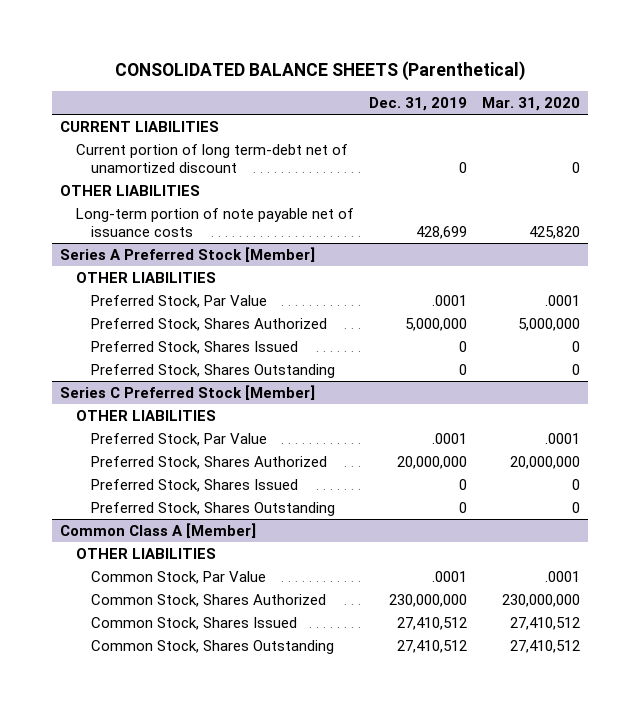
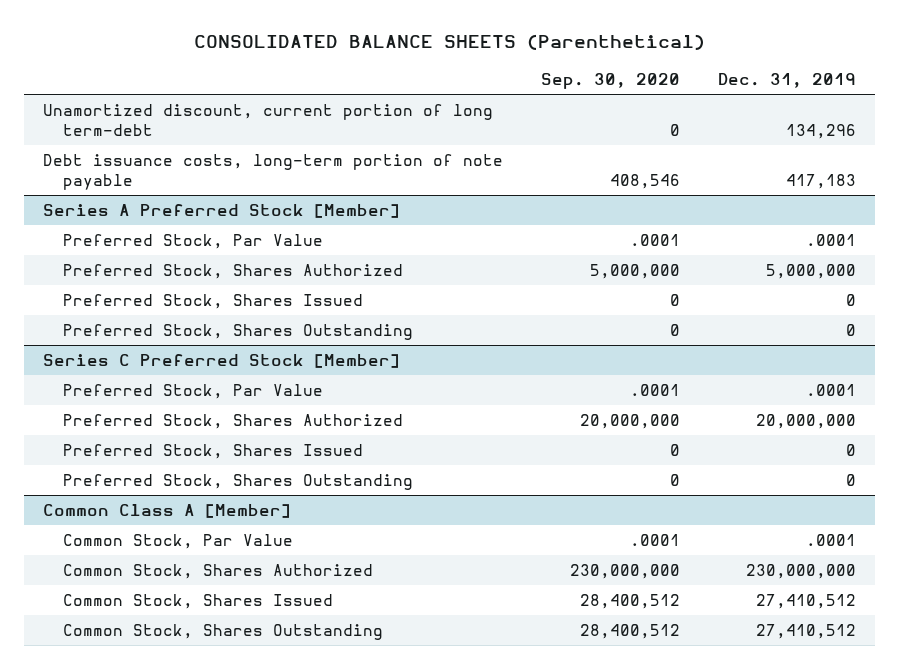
- | Dec. 31, 2019 | Mar. 31, 2020
+ | Sep. 30, 2020 | Dec. 31, 2019
- CURRENT LIABILITIES
- Current portion of long term-debt net of unamortized discount | 0 | 0
- OTHER LIABILITIES
- Long-term portion of note payable net of issuance costs | 428,699 | 425,820
+ Unamortized discount, current portion of long term-debt | 0 | 134,296
+ Debt issuance costs, long-term portion of note payable | 408,546 | 417,183
@ Series A Preferred Stock [Member]
- OTHER LIABILITIES
@ Series C Preferred Stock [Member]
- OTHER LIABILITIES
@ Common Class A [Member]
- OTHER LIABILITIES

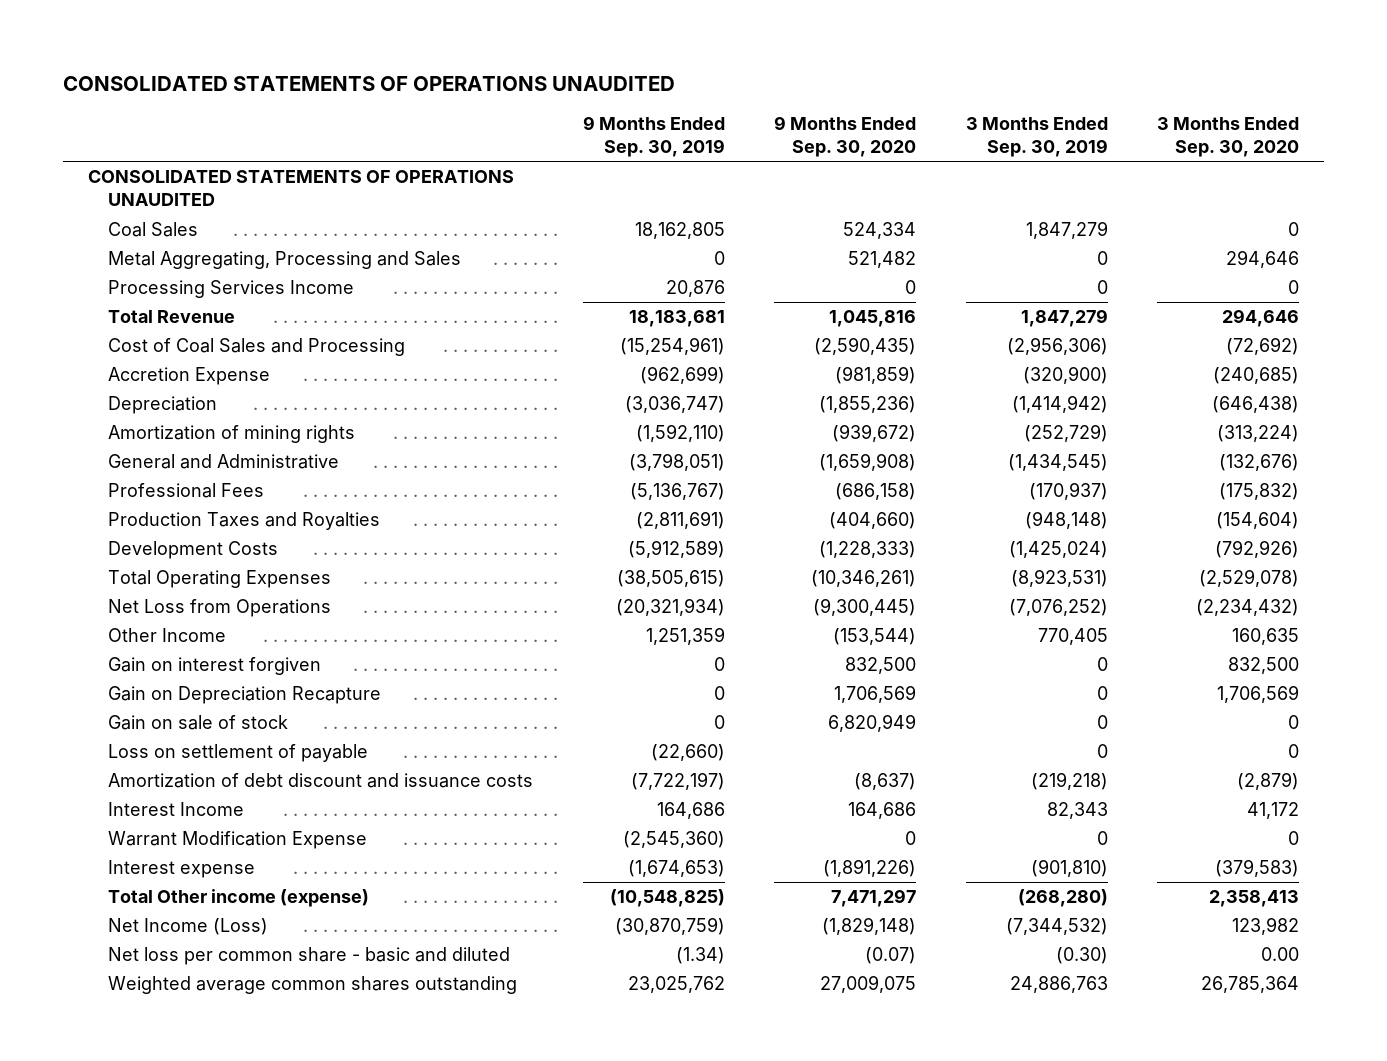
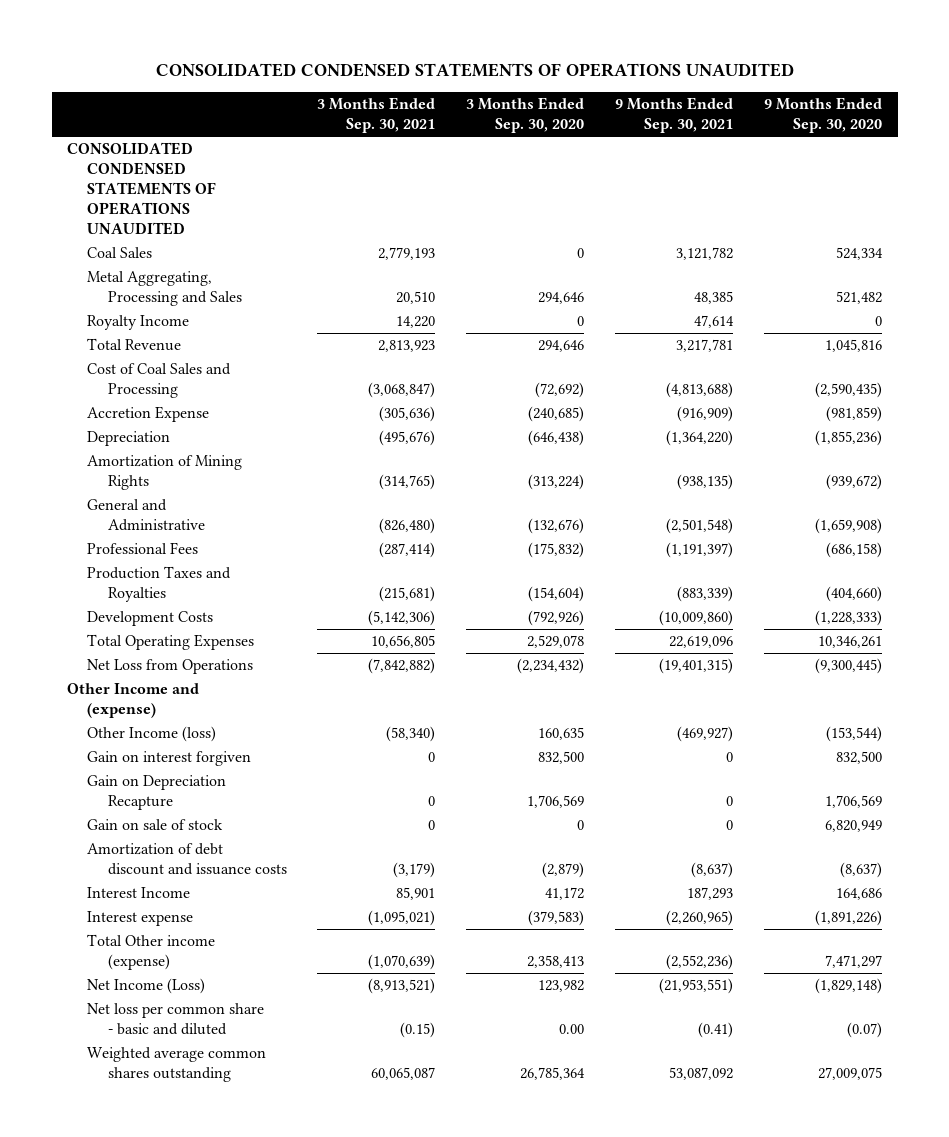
- CONSOLIDATED STATEMENTS OF OPERATIONS UNAUDITED
+ CONSOLIDATED CONDENSED STATEMENTS OF OPERATIONS UNAUDITED
- | 9 Months Ended Sep. 30, 2019 | 9 Months Ended Sep. 30, 2020 | 3 Months Ended Sep. 30, 2019 | 3 Months Ended Sep. 30, 2020
+ | 3 Months Ended Sep. 30, 2021 | 3 Months Ended Sep. 30, 2020 | 9 Months Ended Sep. 30, 2021 | 9 Months Ended Sep. 30, 2020
- CONSOLIDATED STATEMENTS OF OPERATIONS UNAUDITED
+ CONSOLIDATED CONDENSED STATEMENTS OF OPERATIONS UNAUDITED
- Processing Services Income | 20,876 | 0 | 0 | 0
+ Royalty Income | 14,220 | 0 | 47,614 | 0
- Amortization of mining rights | (1,592,110) | (939,672) | (252,729) | (313,224)
+ Amortization of Mining Rights | (314,765) | (313,224) | (938,135) | (939,672)
- Total Operating Expenses | (38,505,615) | (10,346,261) | (8,923,531) | (2,529,078)
+ Total Operating Expenses | 10,656,805 | 2,529,078 | 22,619,096 | 10,346,261
- Other Income | 1,251,359 | (153,544) | 770,405 | 160,635
+ Other Income and (expense)
+ Other Income (loss) | (58,340) | 160,635 | (469,927) | (153,544)
- Loss on settlement of payable | (22,660) | | 0 | 0
- Warrant Modification Expense | (2,545,360) | 0 | 0 | 0

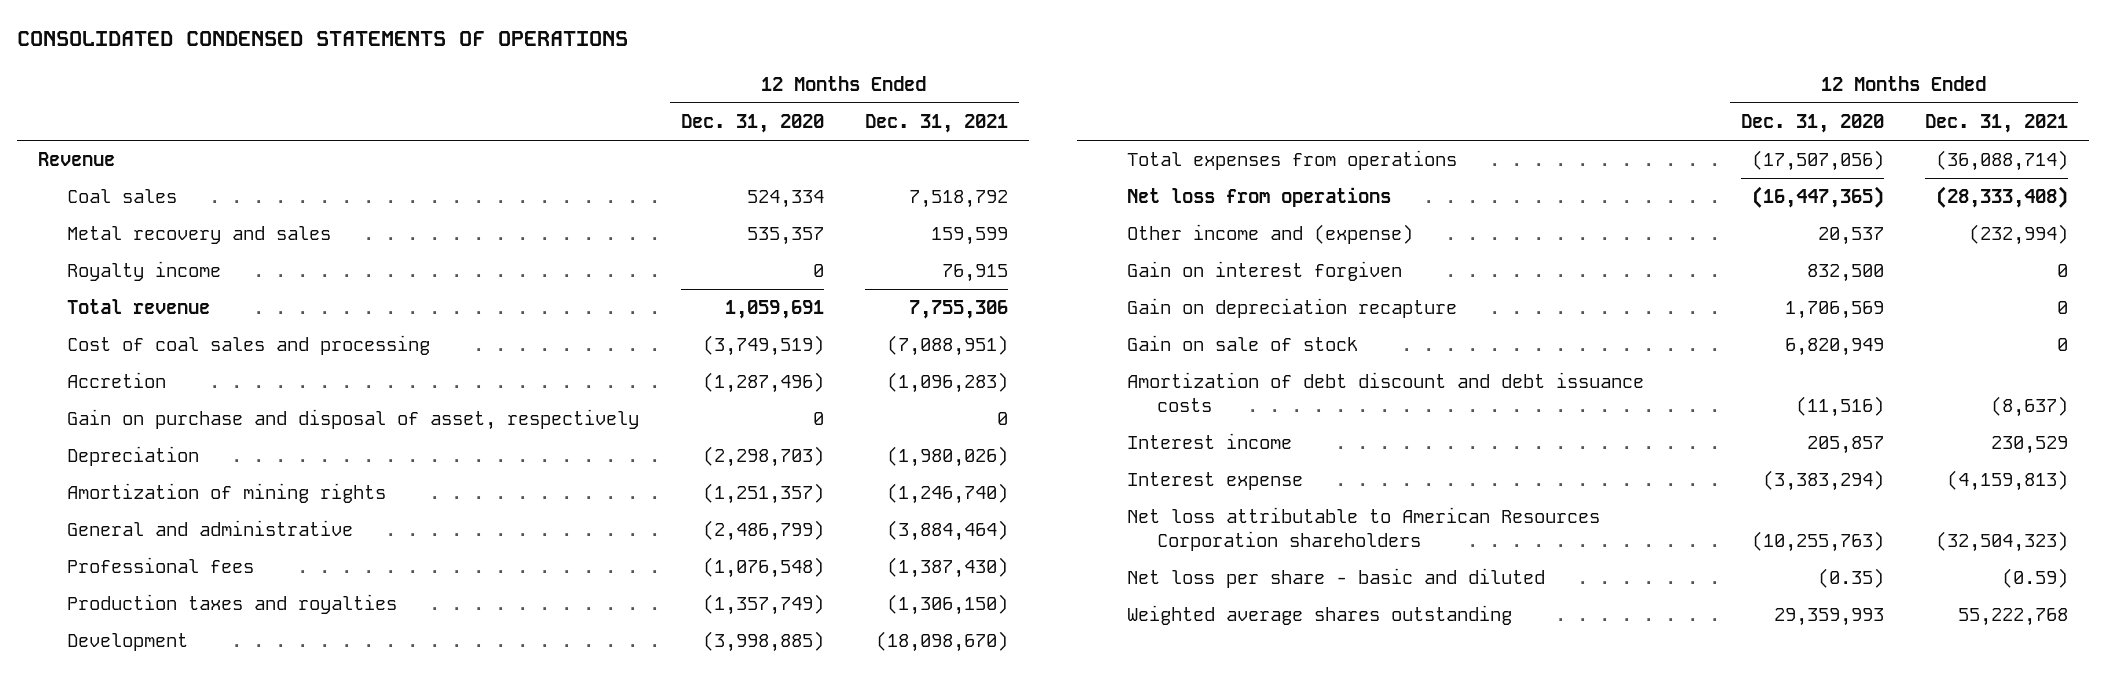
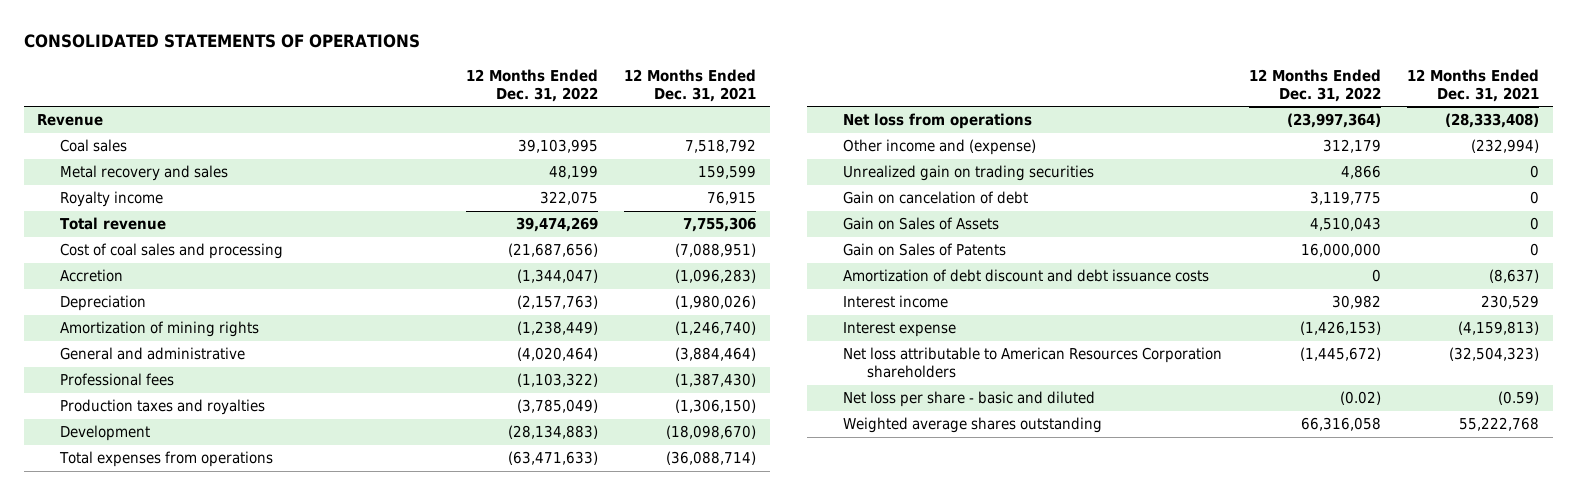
- CONSOLIDATED CONDENSED STATEMENTS OF OPERATIONS
+ CONSOLIDATED STATEMENTS OF OPERATIONS
- | 12 Months Ended Dec. 31, 2020 | 12 Months Ended Dec. 31, 2021
+ | 12 Months Ended Dec. 31, 2022 | 12 Months Ended Dec. 31, 2021
- Gain on purchase and disposal of asset, respectively | 0 | 0
- Gain on interest forgiven | 832,500 | 0
- Gain on depreciation recapture | 1,706,569 | 0
- Gain on sale of stock | 6,820,949 | 0
+ Unrealized gain on trading securities | 4,866 | 0
+ Gain on cancelation of debt | 3,119,775 | 0
+ Gain on Sales of Assets | 4,510,043 | 0
+ Gain on Sales of Patents | 16,000,000 | 0

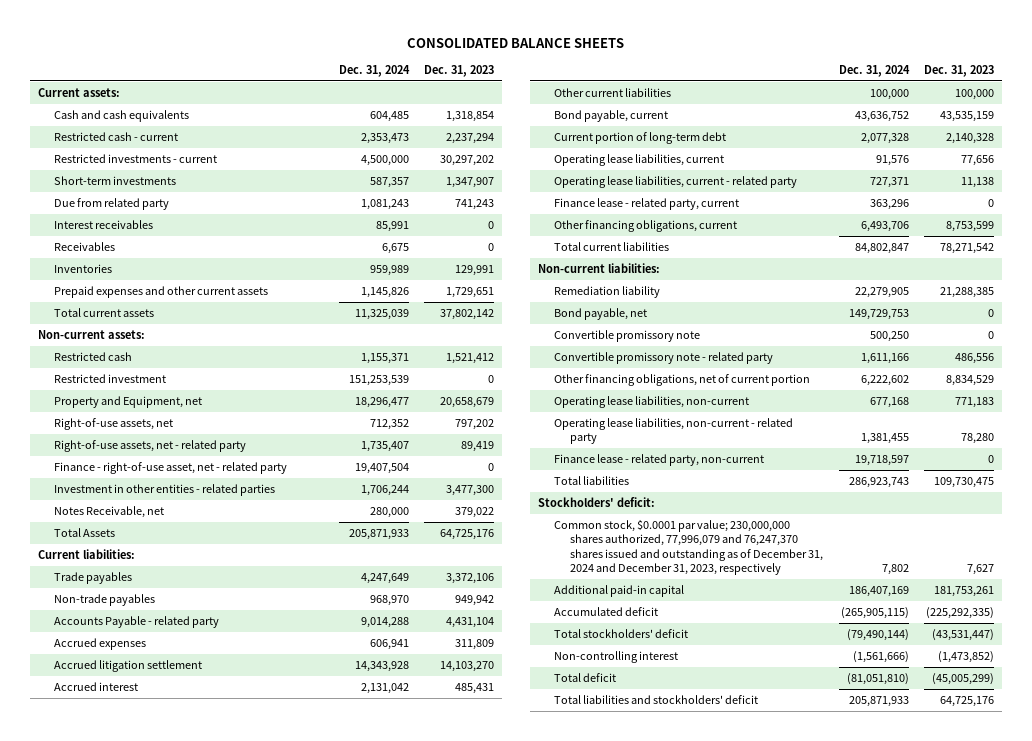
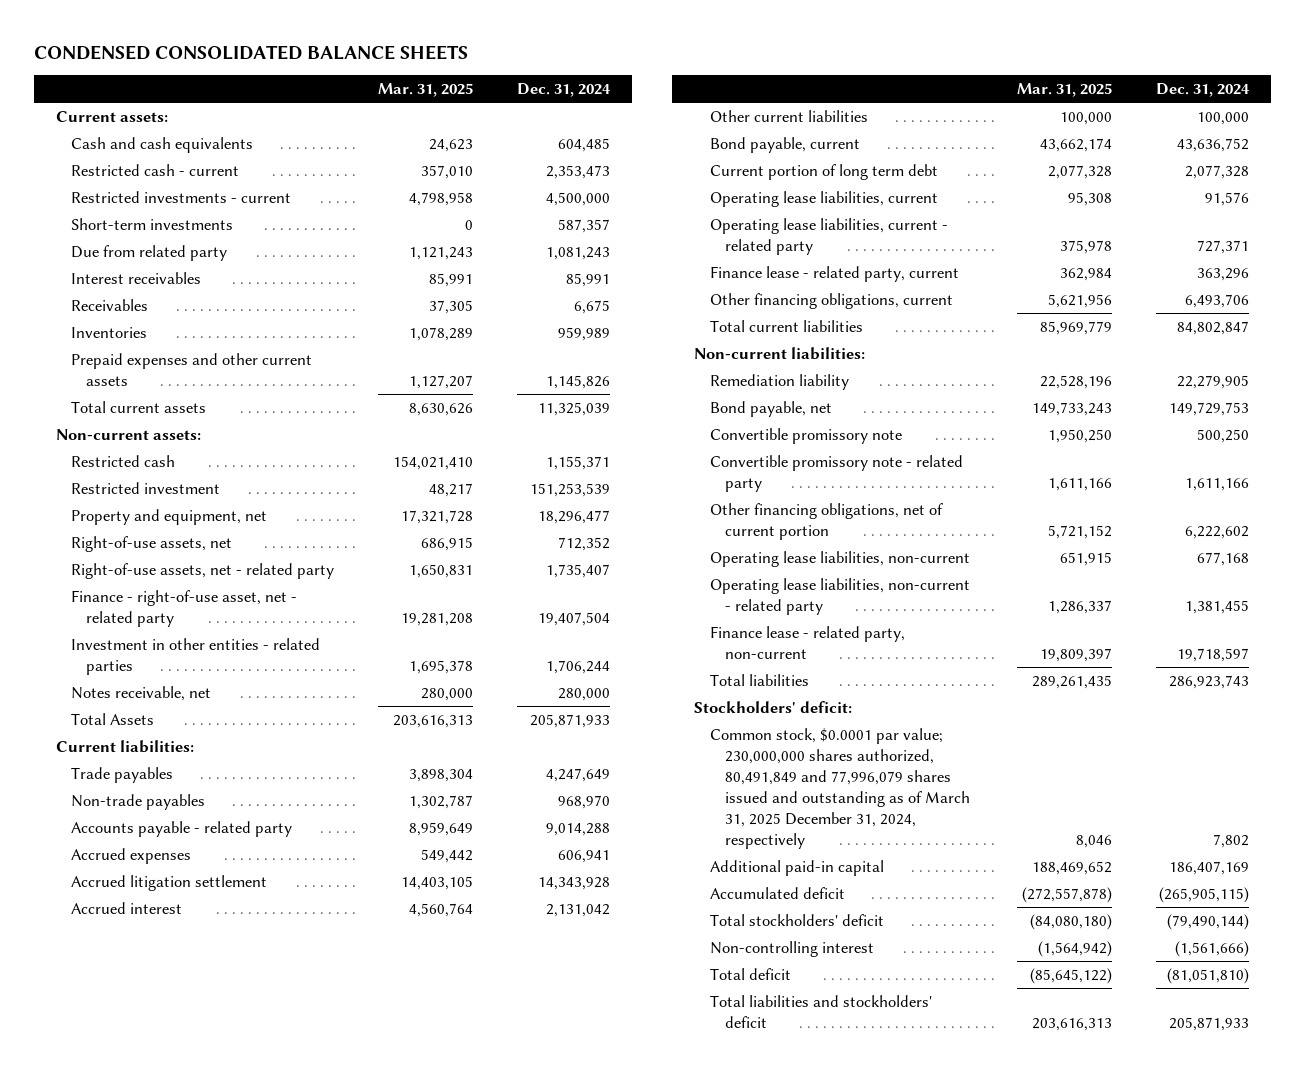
- CONSOLIDATED BALANCE SHEETS
+ CONDENSED CONSOLIDATED BALANCE SHEETS
- | Dec. 31, 2024 | Dec. 31, 2023
+ | Mar. 31, 2025 | Dec. 31, 2024
- Property and Equipment, net | 18,296,477 | 20,658,679
+ Property and equipment, net | 17,321,728 | 18,296,477
- Notes Receivable, net | 280,000 | 379,022
+ Notes receivable, net | 280,000 | 280,000
- Accounts Payable - related party | 9,014,288 | 4,431,104
+ Accounts payable - related party | 8,959,649 | 9,014,288
- Current portion of long-term debt | 2,077,328 | 2,140,328
+ Current portion of long term debt | 2,077,328 | 2,077,328
- Common stock, $0.0001 par value; 230,000,000 shares authorized, 77,996,079 and 76,247,370 shares issued and outstanding as of December 31, 2024 and December 31, 2023, respectively | 7,802 | 7,627
+ Common stock, $0.0001 par value; 230,000,000 shares authorized, 80,491,849 and 77,996,079 shares issued and outstanding as of March 31, 2025 December 31, 2024, respectively | 8,046 | 7,802

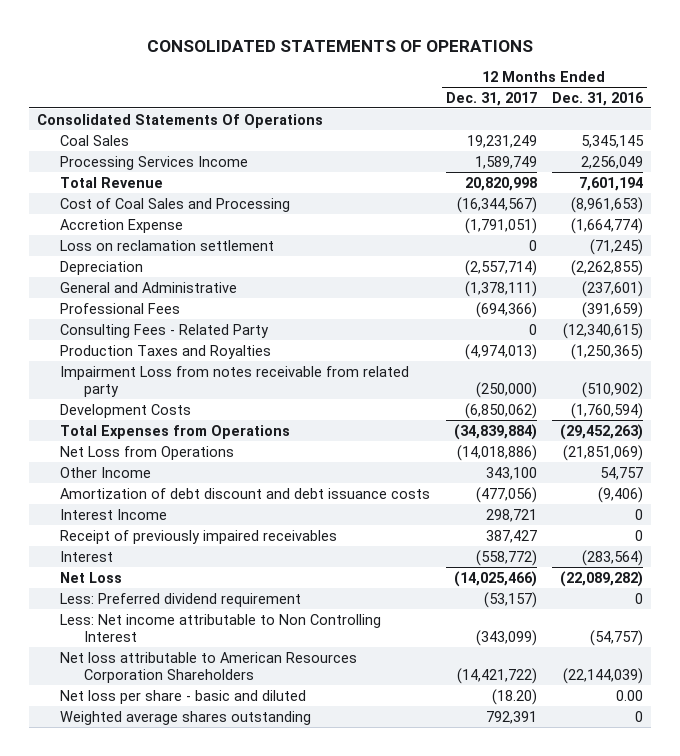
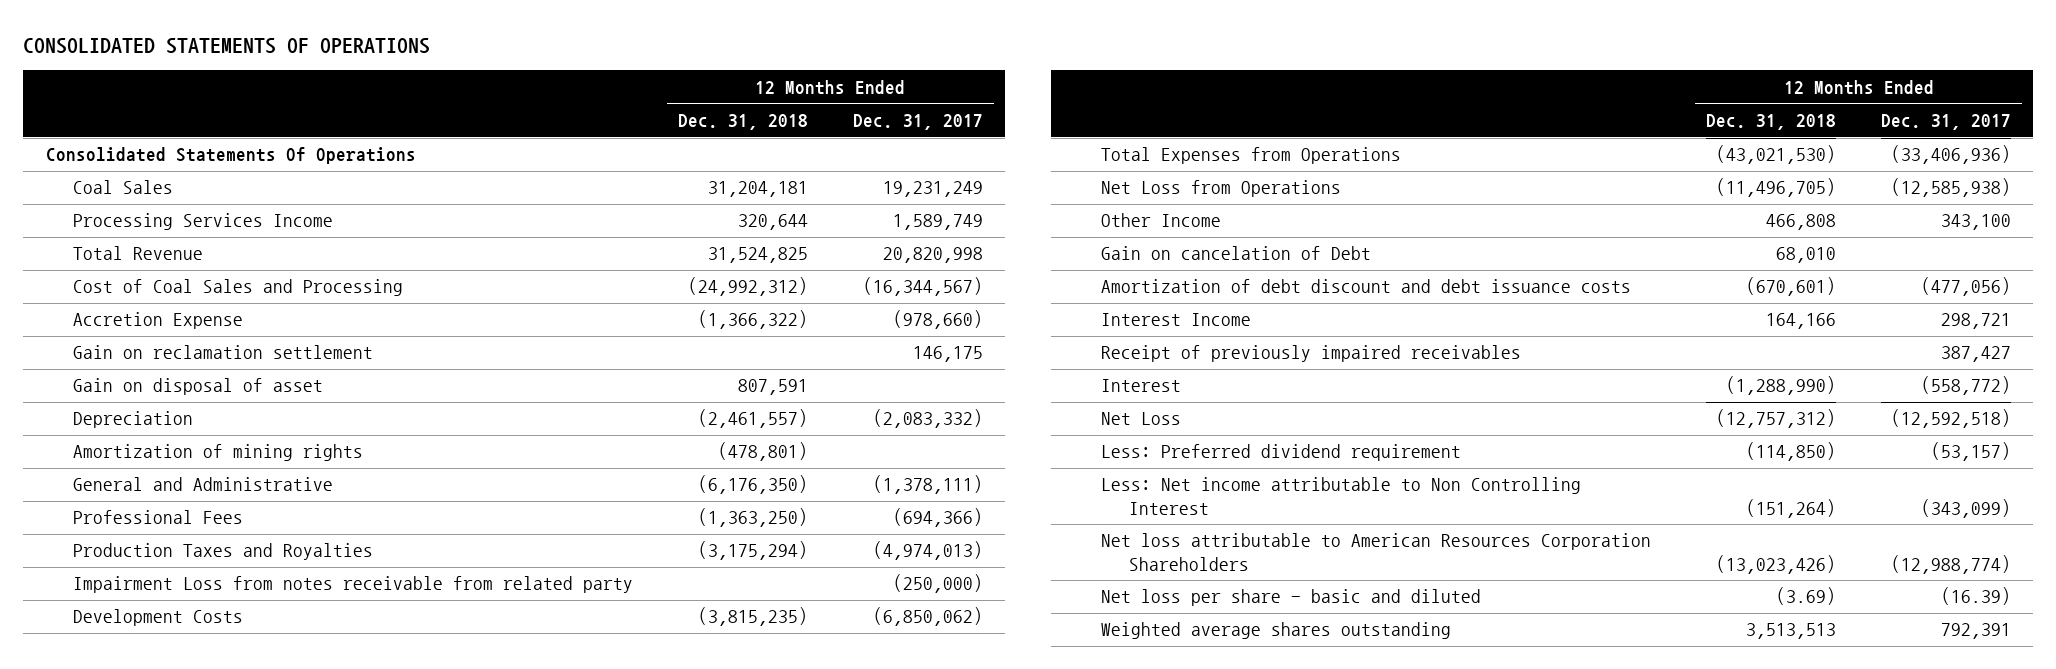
- | 12 Months Ended Dec. 31, 2017 | 12 Months Ended Dec. 31, 2016
+ | 12 Months Ended Dec. 31, 2018 | 12 Months Ended Dec. 31, 2017
- Accretion Expense | (1,791,051) | (1,664,774)
- Loss on reclamation settlement | 0 | (71,245)
- Depreciation | (2,557,714) | (2,262,855)
+ Accretion Expense | (1,366,322) | (978,660)
+ Gain on reclamation settlement | | 146,175
+ Gain on disposal of asset | 807,591 |
+ Depreciation | (2,461,557) | (2,083,332)
+ Amortization of mining rights | (478,801) |
- Consulting Fees - Related Party | 0 | (12,340,615)
- Total Expenses from Operations | (34,839,884) | (29,452,263)
- Net Loss from Operations | (14,018,886) | (21,851,069)
+ Total Expenses from Operations | (43,021,530) | (33,406,936)
+ Net Loss from Operations | (11,496,705) | (12,585,938)
+ Gain on cancelation of Debt | 68,010 |
- Net Loss | (14,025,466) | (22,089,282)
+ Net Loss | (12,757,312) | (12,592,518)
- Net loss attributable to American Resources Corporation Shareholders | (14,421,722) | (22,144,039)
- Net loss per share - basic and diluted | (18.20) | 0.00
+ Net loss attributable to American Resources Corporation Shareholders | (13,023,426) | (12,988,774)
+ Net loss per share - basic and diluted | (3.69) | (16.39)

